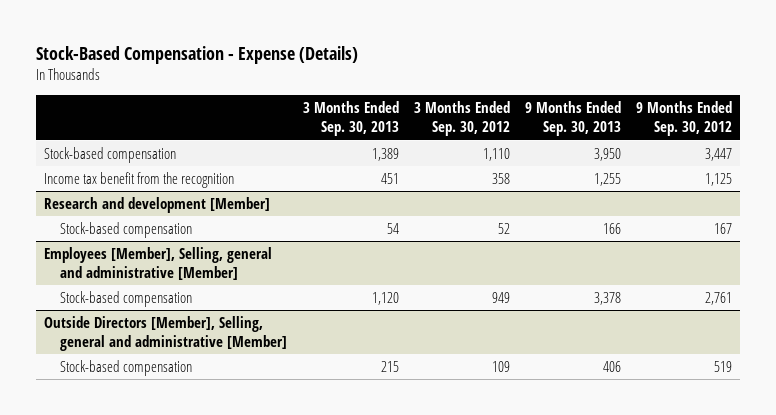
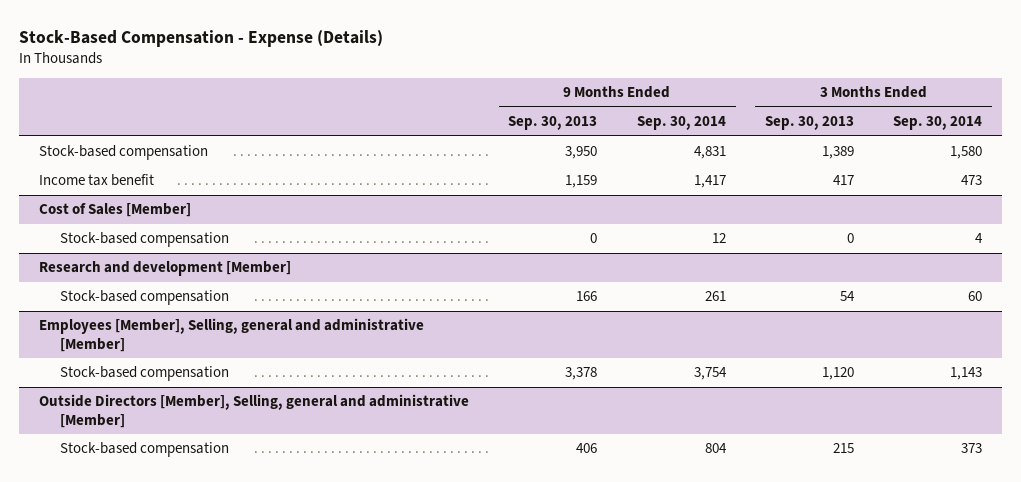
- | 3 Months Ended Sep. 30, 2013 | 3 Months Ended Sep. 30, 2012 | 9 Months Ended Sep. 30, 2013 | 9 Months Ended Sep. 30, 2012
+ | 9 Months Ended Sep. 30, 2013 | 9 Months Ended Sep. 30, 2014 | 3 Months Ended Sep. 30, 2013 | 3 Months Ended Sep. 30, 2014
- Income tax benefit from the recognition | 451 | 358 | 1,255 | 1,125
+ Income tax benefit | 1,159 | 1,417 | 417 | 473
+ Cost of Sales [Member]
+ Stock-based compensation | 0 | 12 | 0 | 4

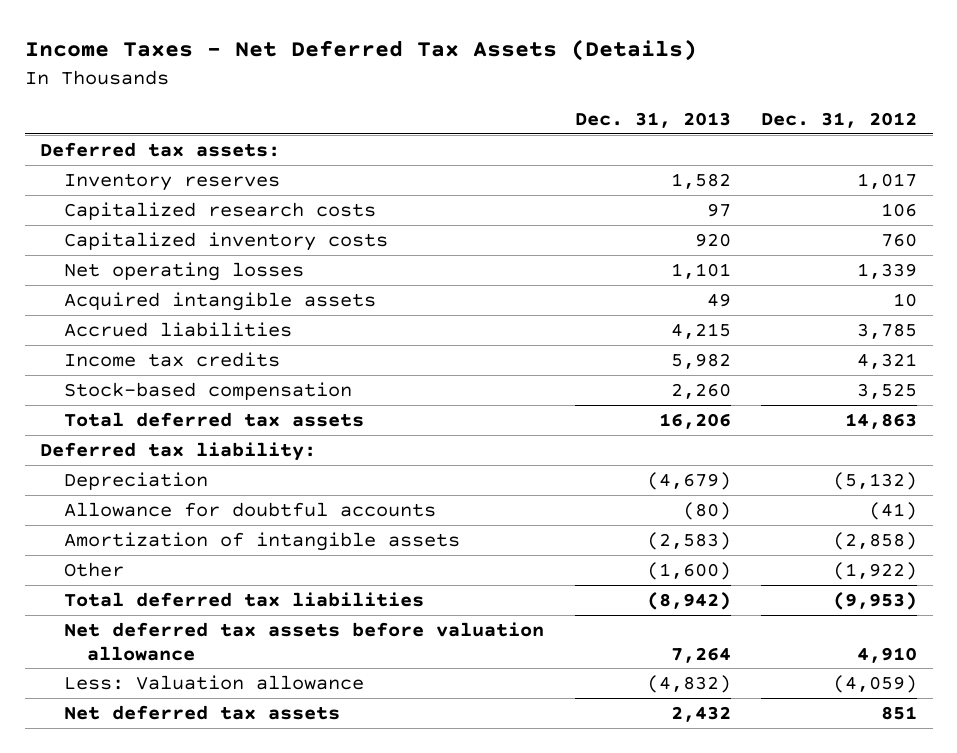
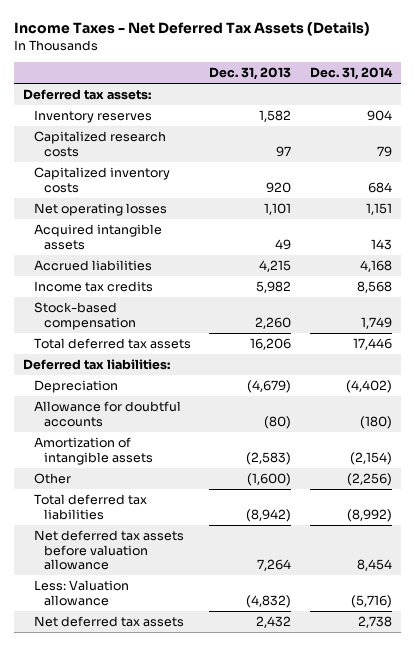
- | Dec. 31, 2013 | Dec. 31, 2012
+ | Dec. 31, 2013 | Dec. 31, 2014
- Deferred tax liability:
+ Deferred tax liabilities:

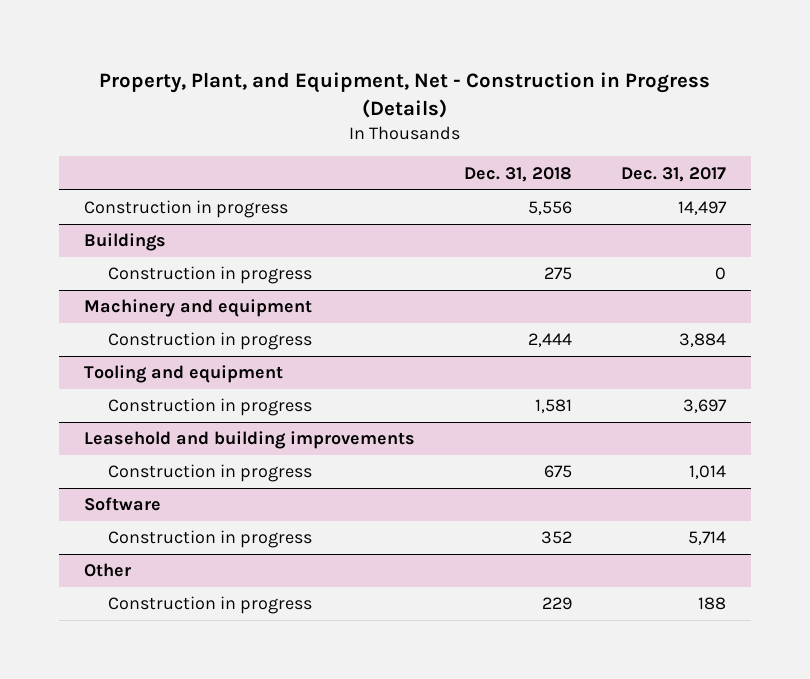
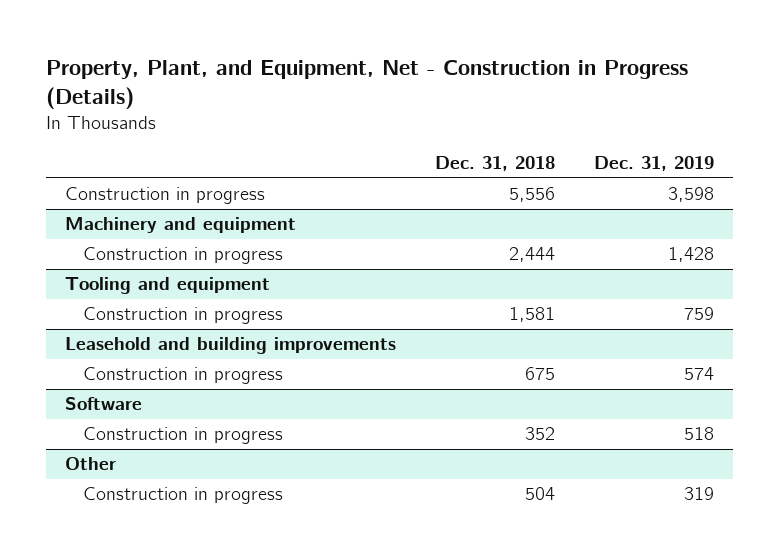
- | Dec. 31, 2018 | Dec. 31, 2017
+ | Dec. 31, 2018 | Dec. 31, 2019
- Buildings
- Construction in progress | 275 | 0
@ Other
- Construction in progress | 229 | 188
+ Construction in progress | 504 | 319

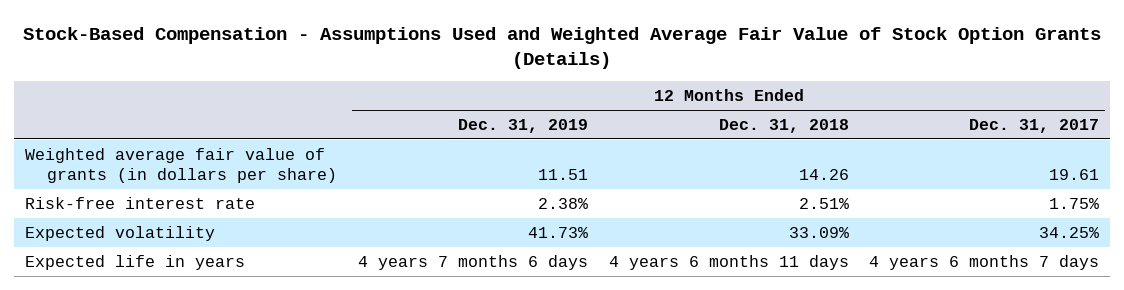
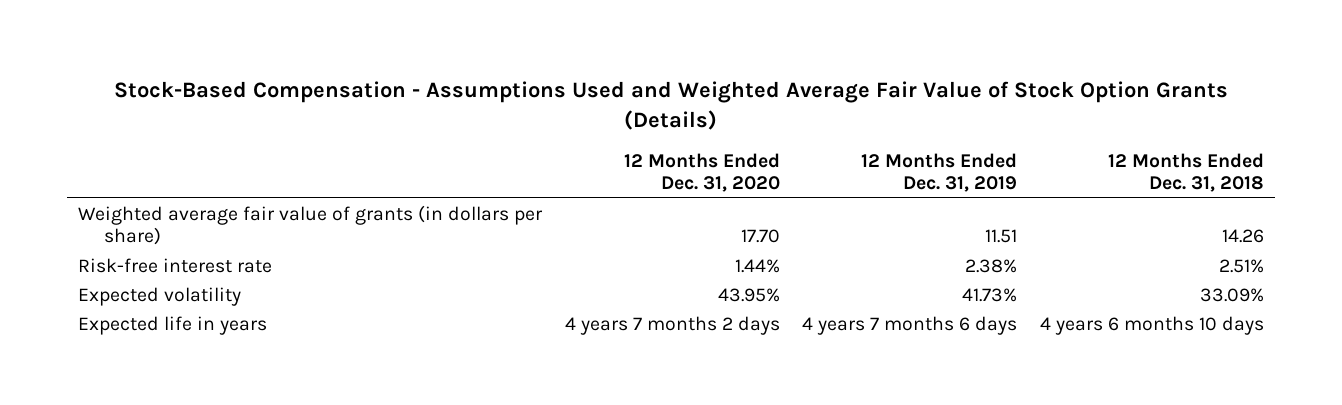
- | 12 Months Ended Dec. 31, 2019 | 12 Months Ended Dec. 31, 2018 | 12 Months Ended Dec. 31, 2017
+ | 12 Months Ended Dec. 31, 2020 | 12 Months Ended Dec. 31, 2019 | 12 Months Ended Dec. 31, 2018
- Expected life in years | 4 years 7 months 6 days | 4 years 6 months 11 days | 4 years 6 months 7 days
+ Expected life in years | 4 years 7 months 2 days | 4 years 7 months 6 days | 4 years 6 months 10 days

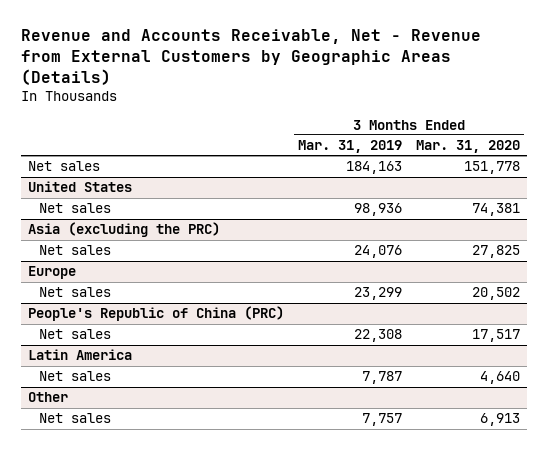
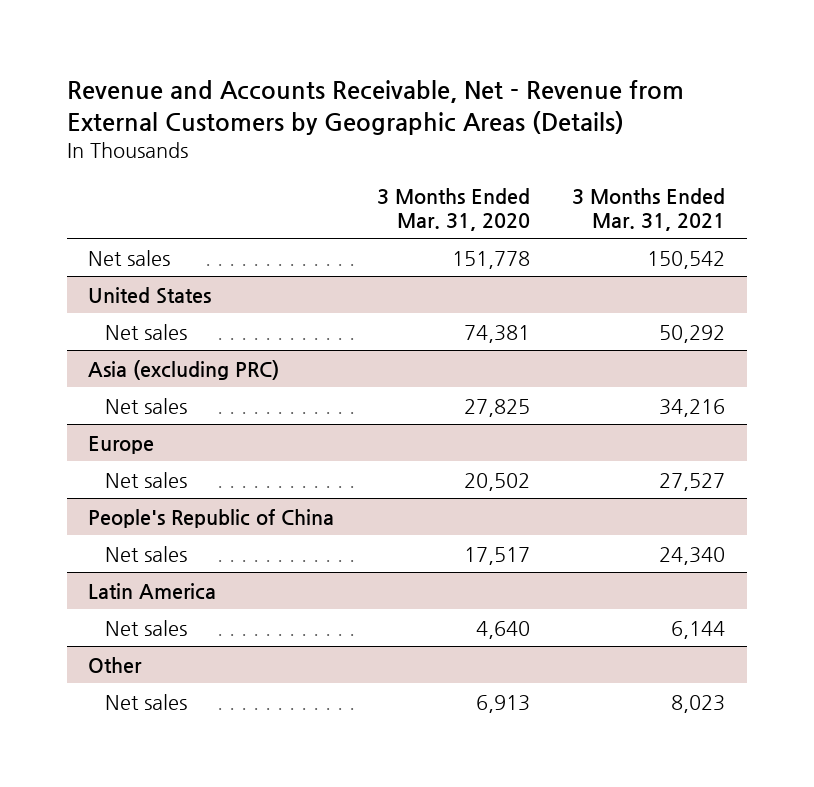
- | 3 Months Ended Mar. 31, 2019 | 3 Months Ended Mar. 31, 2020
+ | 3 Months Ended Mar. 31, 2020 | 3 Months Ended Mar. 31, 2021
- Asia (excluding the PRC)
+ Asia (excluding PRC)
- People's Republic of China (PRC)
+ People's Republic of China

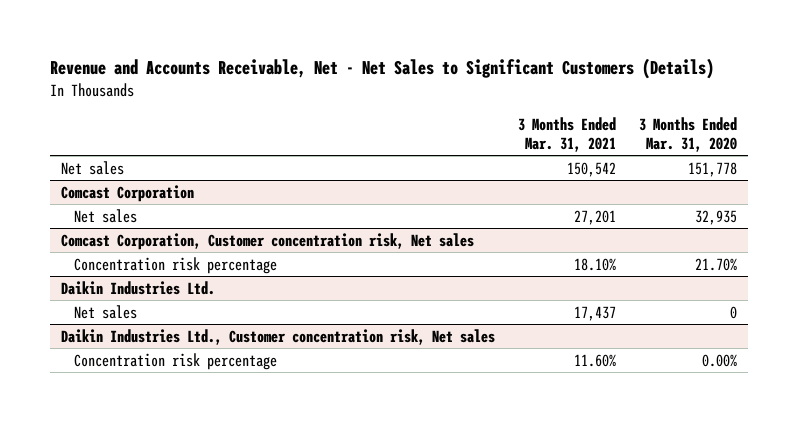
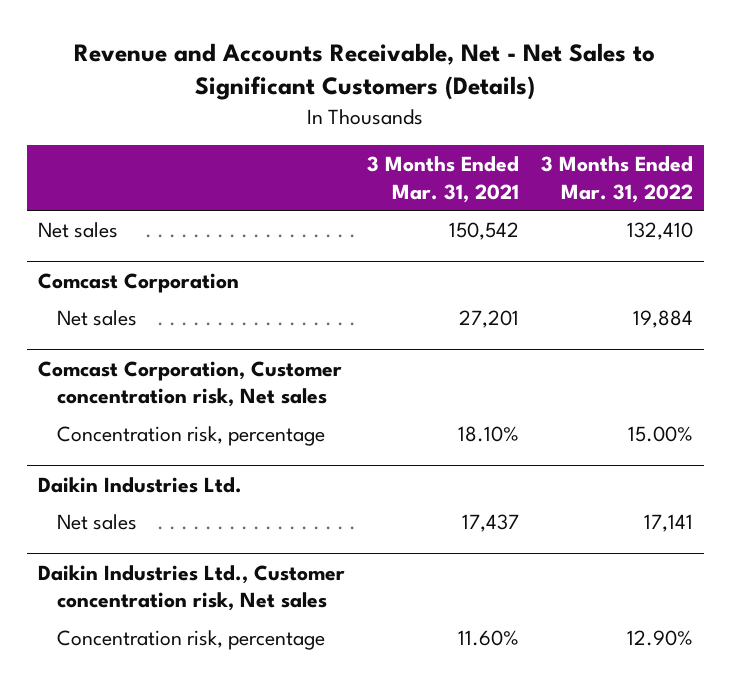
- | 3 Months Ended Mar. 31, 2021 | 3 Months Ended Mar. 31, 2020
+ | 3 Months Ended Mar. 31, 2021 | 3 Months Ended Mar. 31, 2022
@ Comcast Corporation, Customer concentration risk, Net sales
- Concentration risk percentage | 18.10% | 21.70%
+ Concentration risk, percentage | 18.10% | 15.00%
@ Daikin Industries Ltd., Customer concentration risk, Net sales
- Concentration risk percentage | 11.60% | 0.00%
+ Concentration risk, percentage | 11.60% | 12.90%

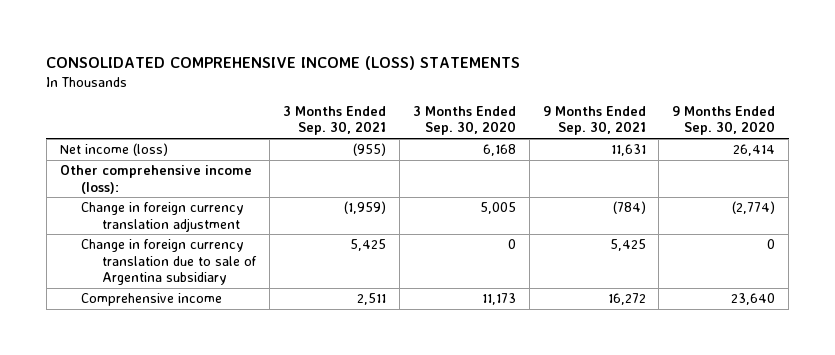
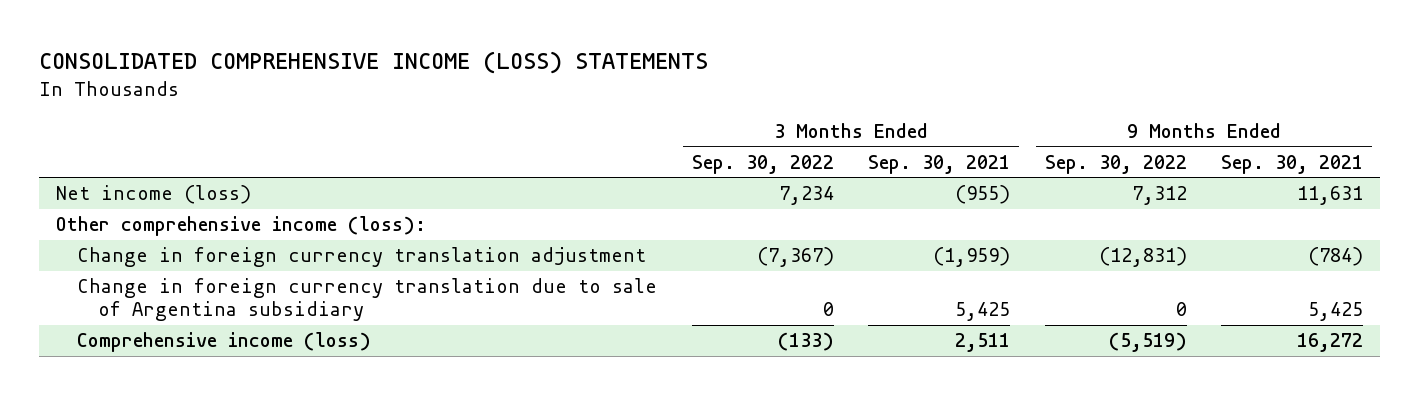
- | 3 Months Ended Sep. 30, 2021 | 3 Months Ended Sep. 30, 2020 | 9 Months Ended Sep. 30, 2021 | 9 Months Ended Sep. 30, 2020
+ | 3 Months Ended Sep. 30, 2022 | 3 Months Ended Sep. 30, 2021 | 9 Months Ended Sep. 30, 2022 | 9 Months Ended Sep. 30, 2021
- Comprehensive income | 2,511 | 11,173 | 16,272 | 23,640
+ Comprehensive income (loss) | (133) | 2,511 | (5,519) | 16,272

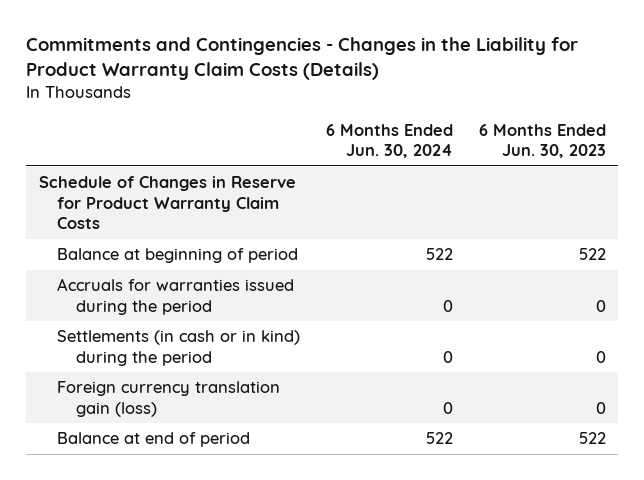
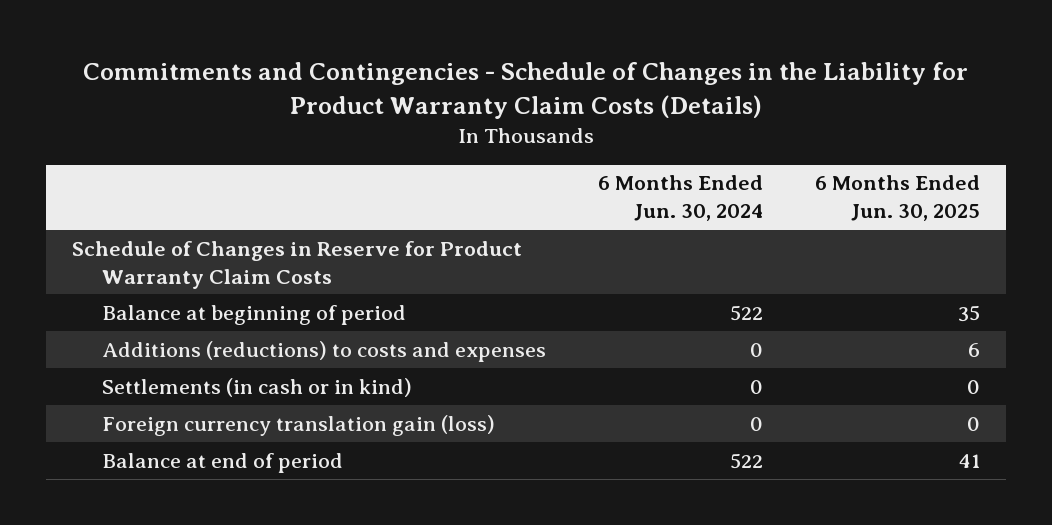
- Commitments and Contingencies - Changes in the Liability for Product Warranty Claim Costs (Details)
+ Commitments and Contingencies - Schedule of Changes in the Liability for Product Warranty Claim Costs (Details)
- | 6 Months Ended Jun. 30, 2024 | 6 Months Ended Jun. 30, 2023
+ | 6 Months Ended Jun. 30, 2024 | 6 Months Ended Jun. 30, 2025
- Accruals for warranties issued during the period | 0 | 0
- Settlements (in cash or in kind) during the period | 0 | 0
+ Additions (reductions) to costs and expenses | 0 | 6
+ Settlements (in cash or in kind) | 0 | 0

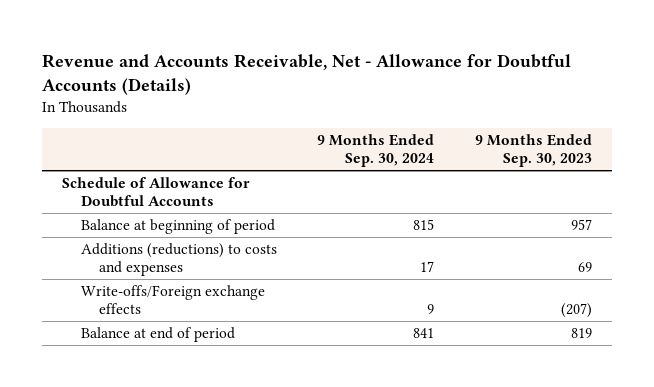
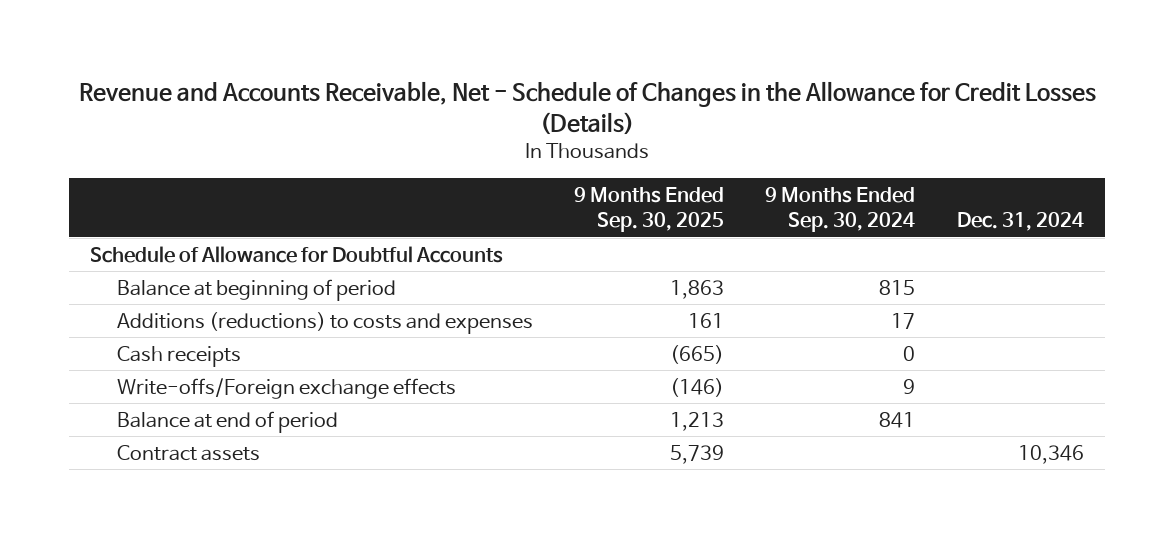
- Revenue and Accounts Receivable, Net - Allowance for Doubtful Accounts (Details)
+ Revenue and Accounts Receivable, Net - Schedule of Changes in the Allowance for Credit Losses (Details)
- | 9 Months Ended Sep. 30, 2024 | 9 Months Ended Sep. 30, 2023
+ | 9 Months Ended Sep. 30, 2025 | 9 Months Ended Sep. 30, 2024 | Dec. 31, 2024
+ Cash receipts | (665) | 0 |
+ Contract assets | 5,739 | | 10,346

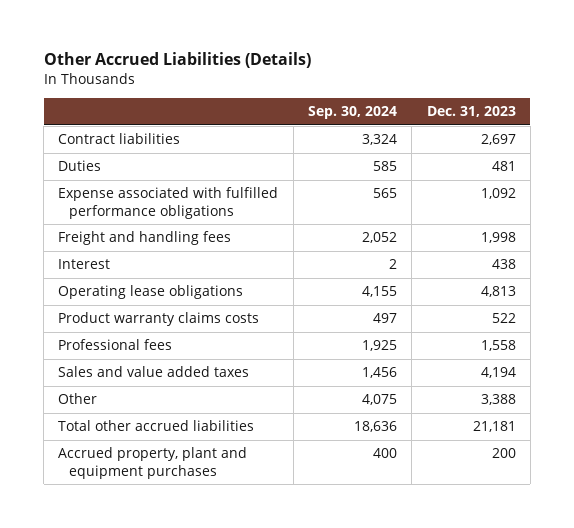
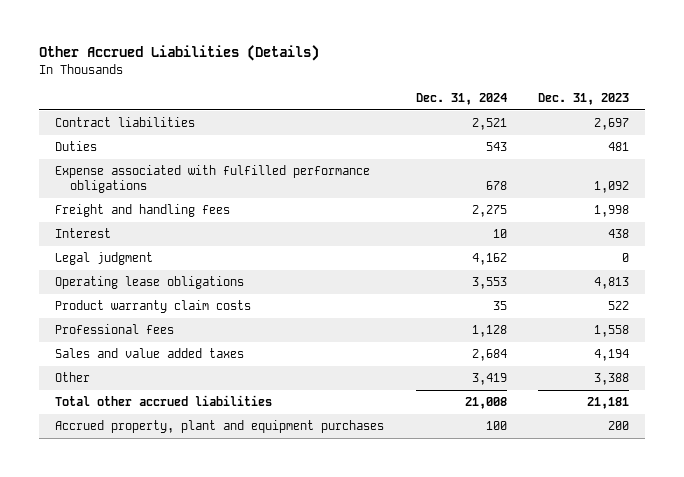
- | Sep. 30, 2024 | Dec. 31, 2023
+ | Dec. 31, 2024 | Dec. 31, 2023
+ Legal judgment | 4,162 | 0
- Product warranty claims costs | 497 | 522
+ Product warranty claim costs | 35 | 522

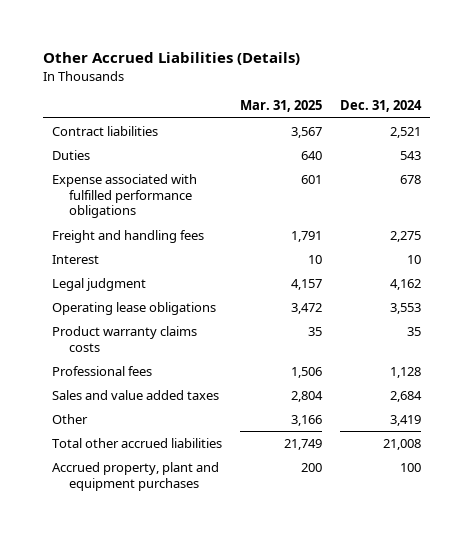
- | Dec. 31, 2024 | Dec. 31, 2023
+ | Mar. 31, 2025 | Dec. 31, 2024
- Product warranty claim costs | 35 | 522
+ Product warranty claims costs | 35 | 35

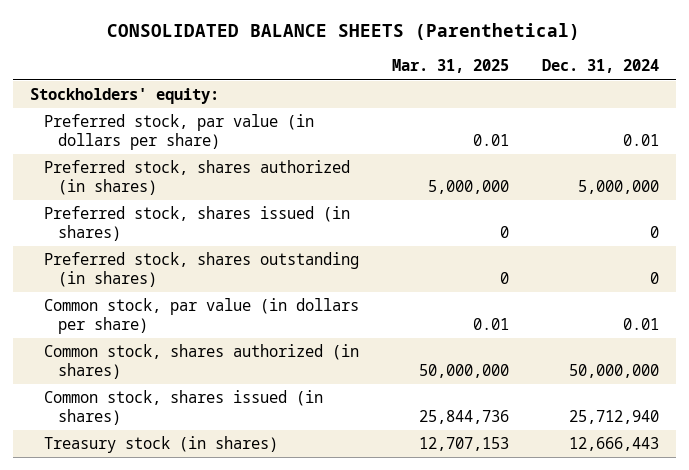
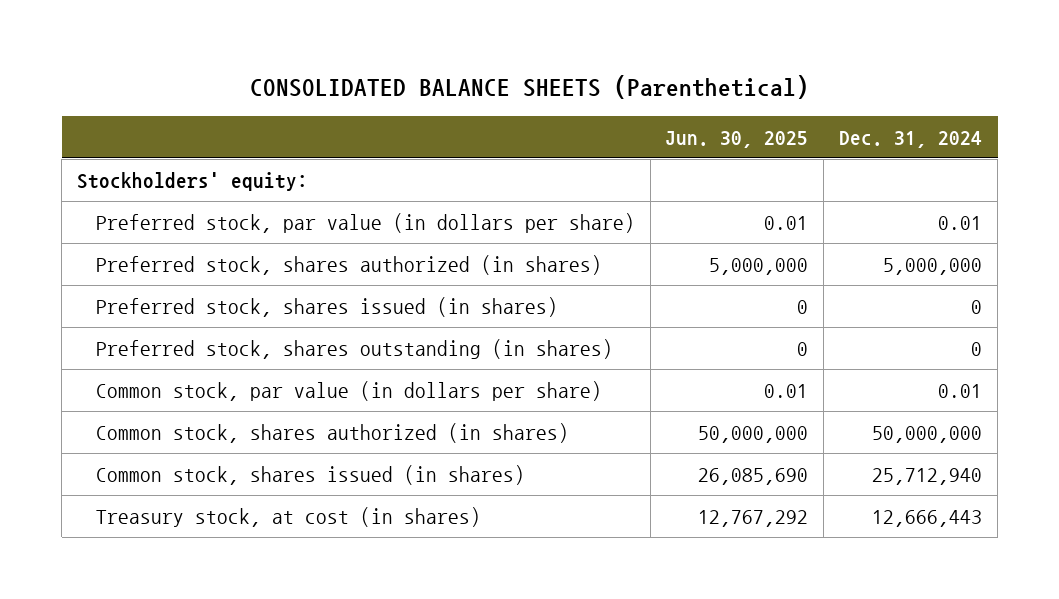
- | Mar. 31, 2025 | Dec. 31, 2024
+ | Jun. 30, 2025 | Dec. 31, 2024
- Treasury stock (in shares) | 12,707,153 | 12,666,443
+ Treasury stock, at cost (in shares) | 12,767,292 | 12,666,443

